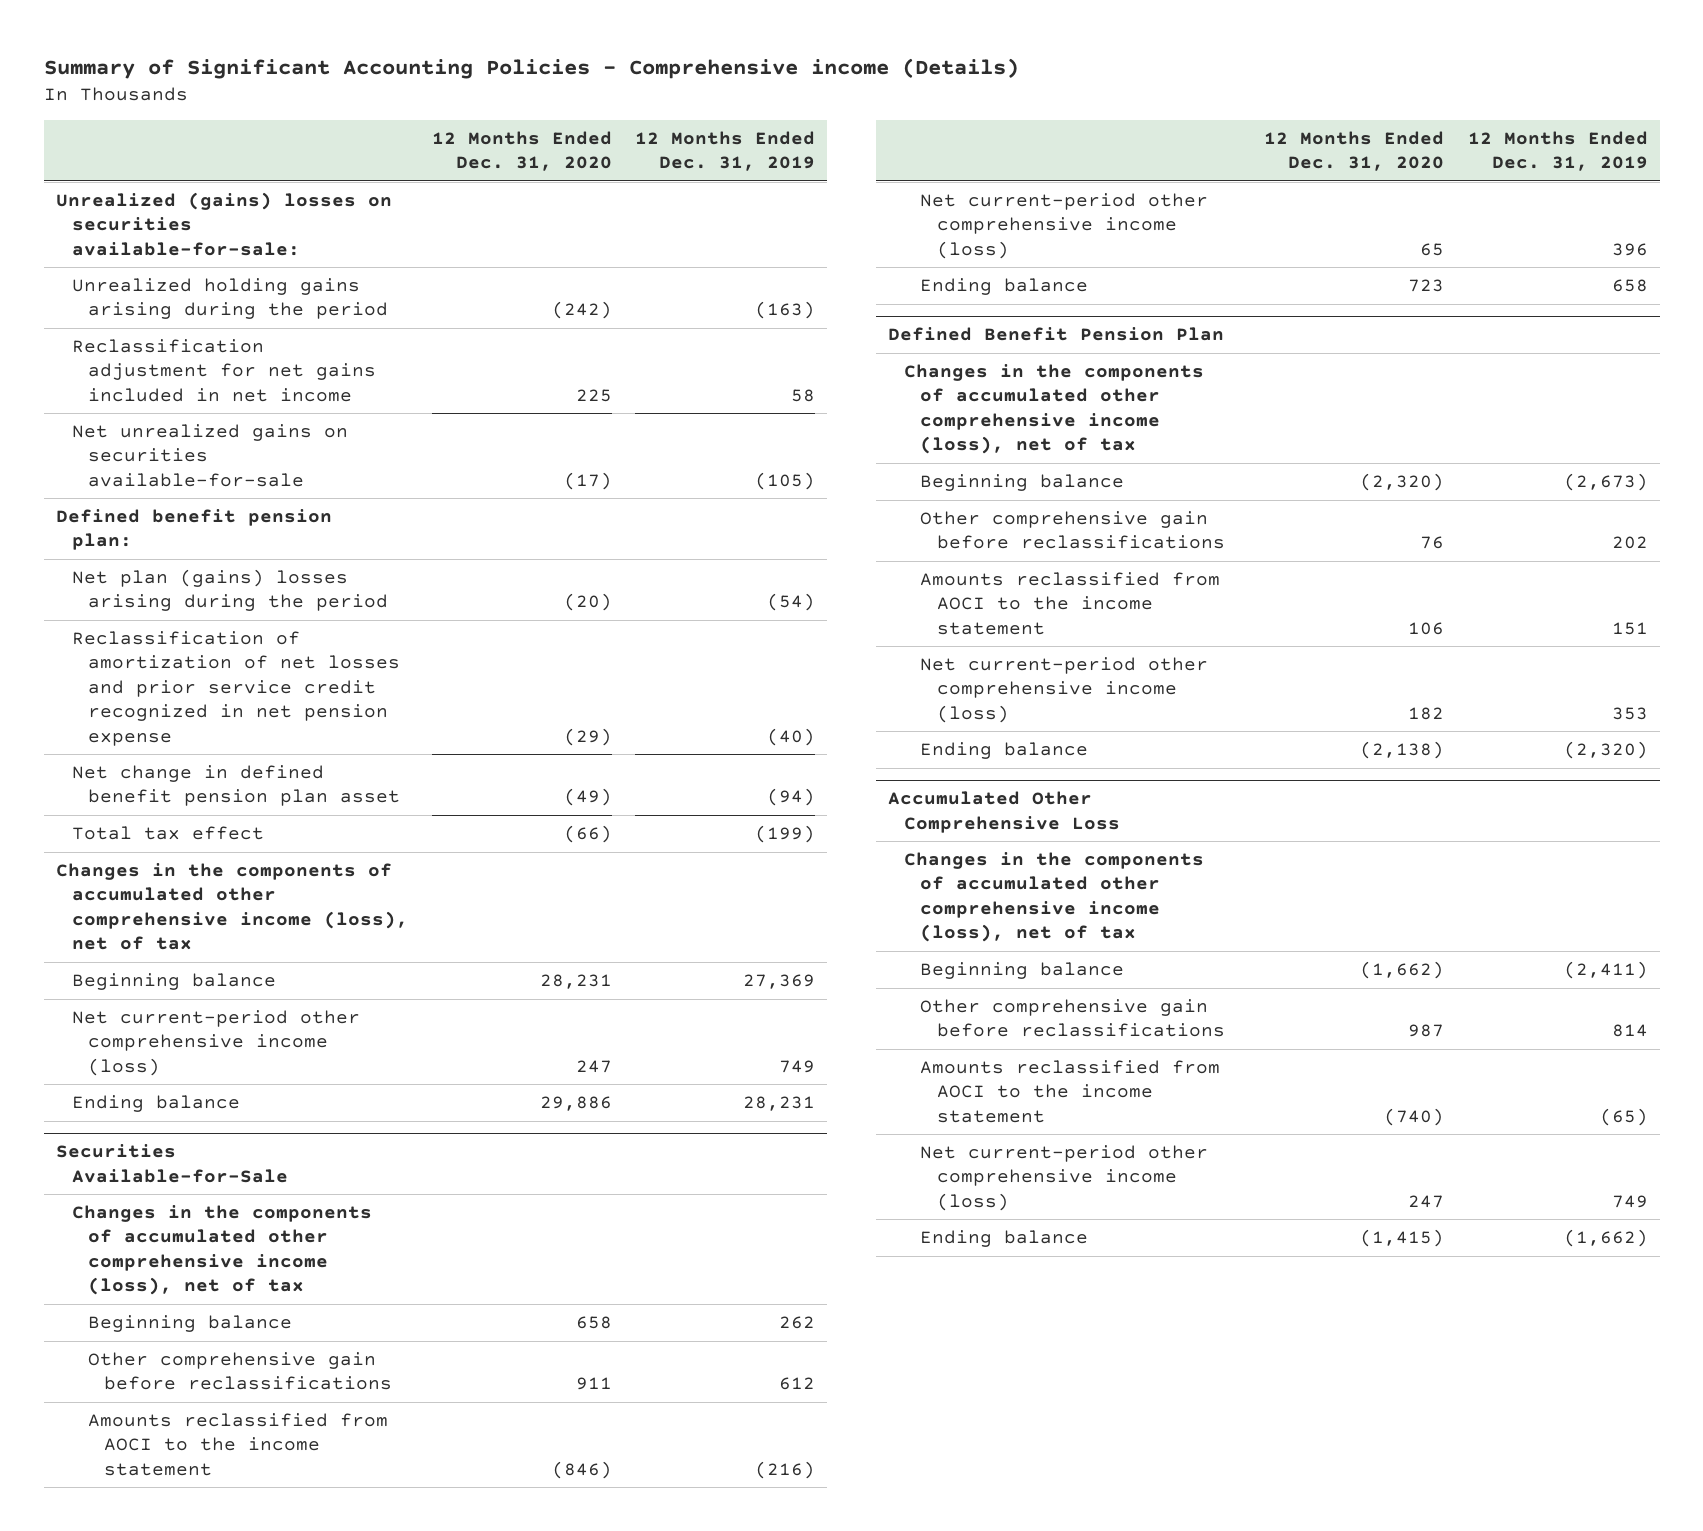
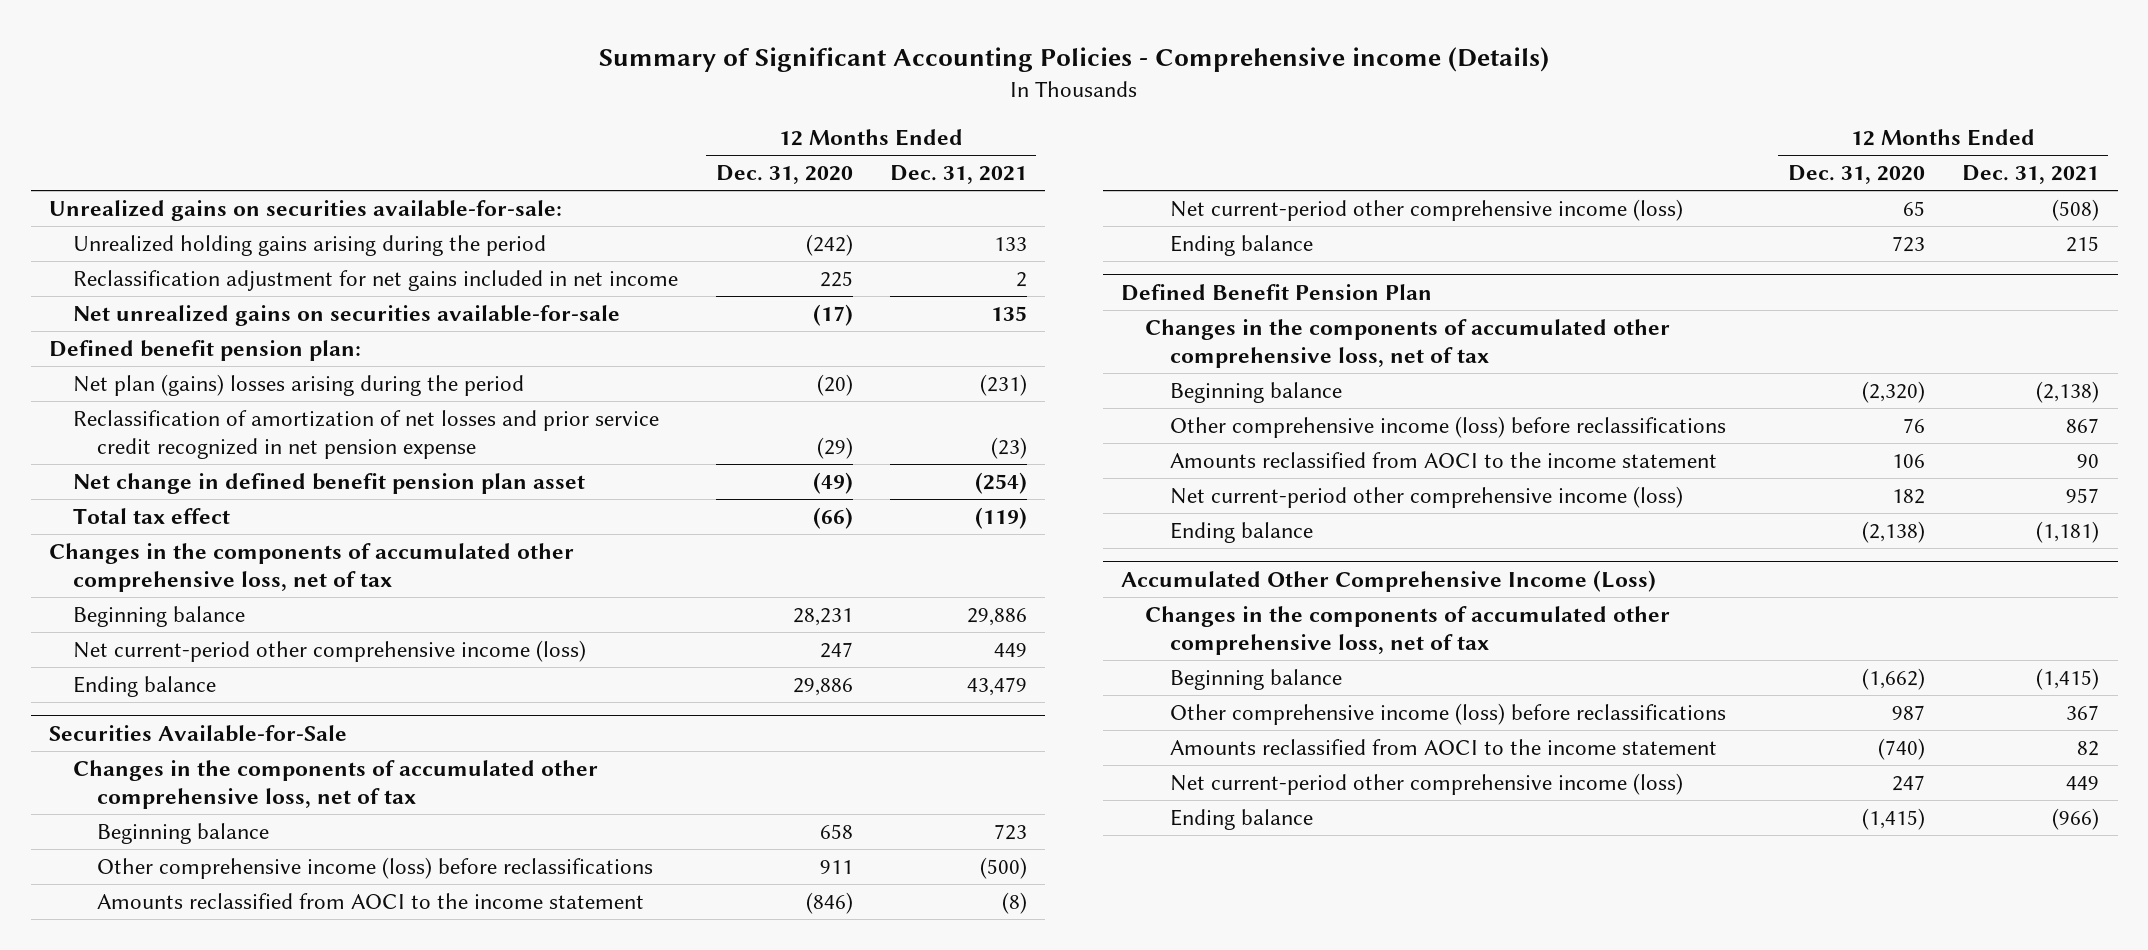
- | 12 Months Ended Dec. 31, 2020 | 12 Months Ended Dec. 31, 2019
+ | 12 Months Ended Dec. 31, 2020 | 12 Months Ended Dec. 31, 2021
- Unrealized (gains) losses on securities available-for-sale:
+ Unrealized gains on securities available-for-sale:
- Changes in the components of accumulated other comprehensive income (loss), net of tax
+ Changes in the components of accumulated other comprehensive loss, net of tax
@ Securities Available-for-Sale
- Changes in the components of accumulated other comprehensive income (loss), net of tax
+ Changes in the components of accumulated other comprehensive loss, net of tax
- Other comprehensive gain before reclassifications | 911 | 612
+ Other comprehensive income (loss) before reclassifications | 911 | (500)
@ Defined Benefit Pension Plan
- Changes in the components of accumulated other comprehensive income (loss), net of tax
+ Changes in the components of accumulated other comprehensive loss, net of tax
- Other comprehensive gain before reclassifications | 76 | 202
+ Other comprehensive income (loss) before reclassifications | 76 | 867
- Accumulated Other Comprehensive Loss
- Changes in the components of accumulated other comprehensive income (loss), net of tax
+ Accumulated Other Comprehensive Income (Loss)
+ Changes in the components of accumulated other comprehensive loss, net of tax
- Other comprehensive gain before reclassifications | 987 | 814
+ Other comprehensive income (loss) before reclassifications | 987 | 367

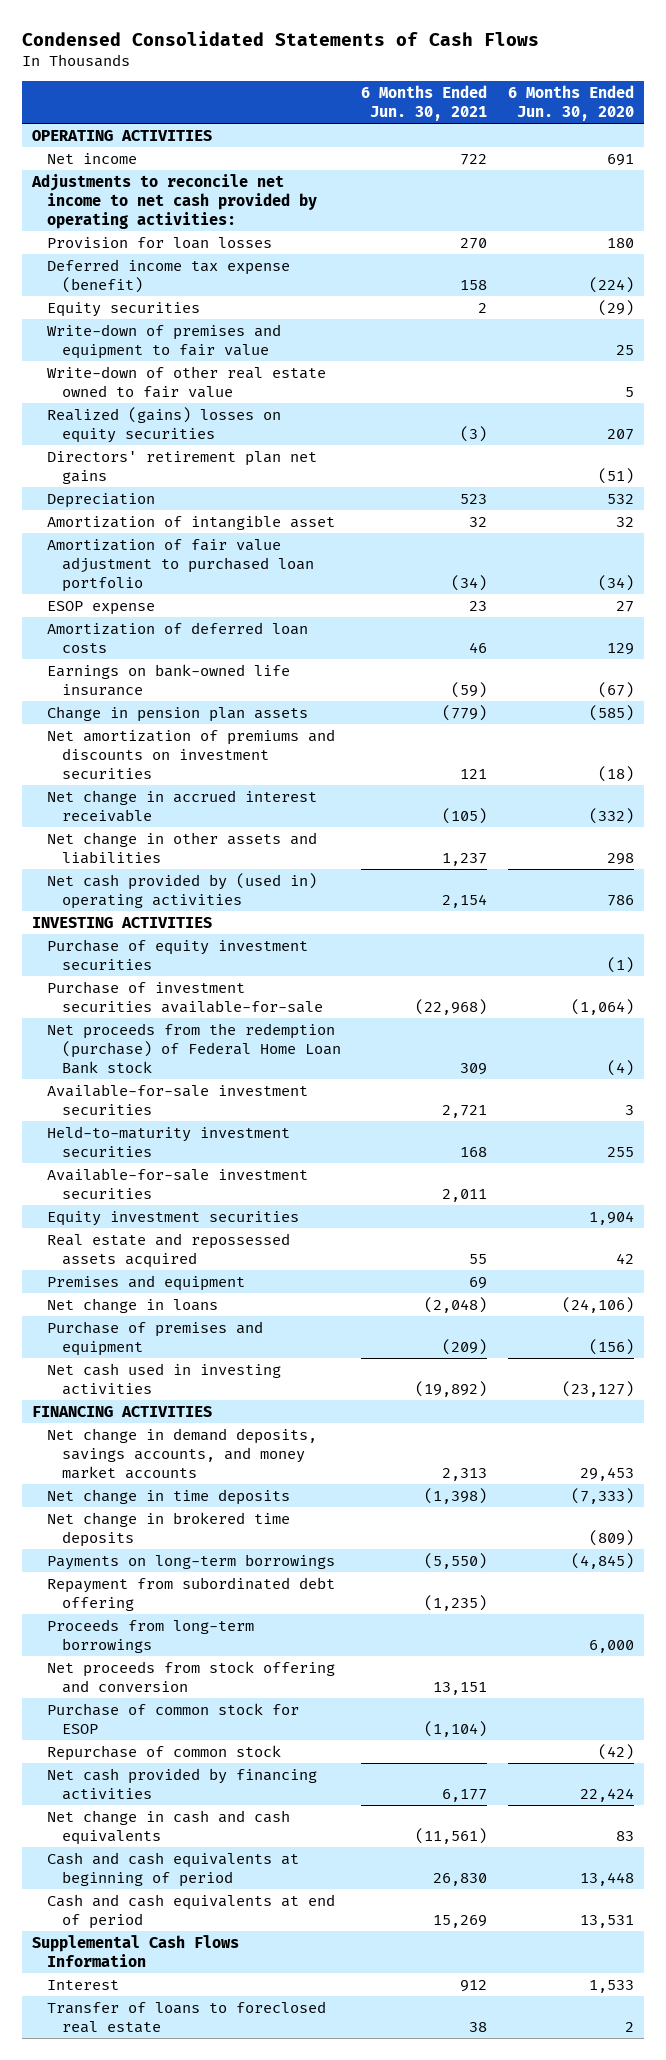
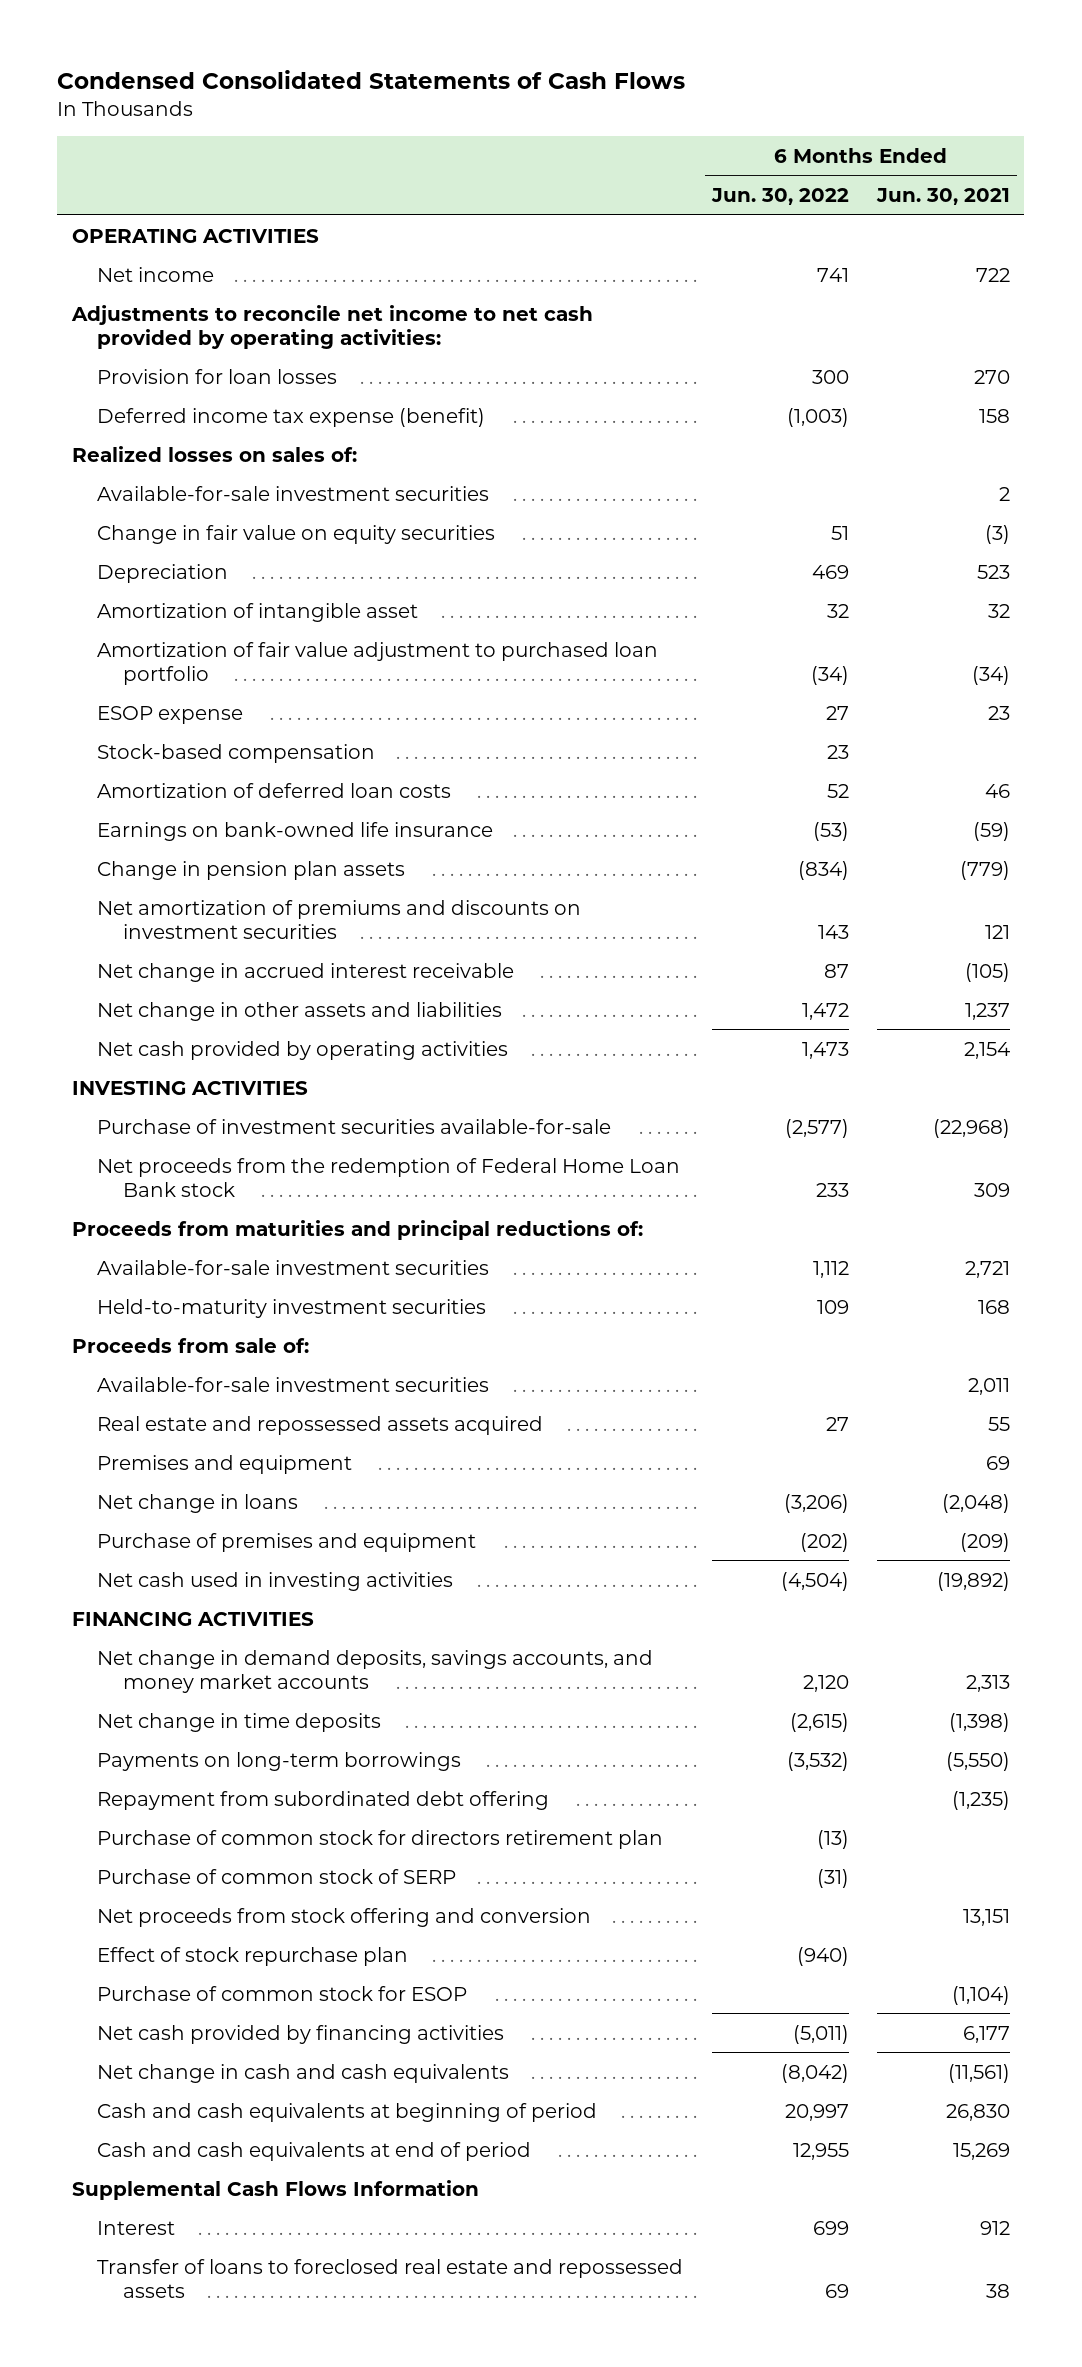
- | 6 Months Ended Jun. 30, 2021 | 6 Months Ended Jun. 30, 2020
+ | 6 Months Ended Jun. 30, 2022 | 6 Months Ended Jun. 30, 2021
- Equity securities | 2 | (29)
- Write-down of premises and equipment to fair value | | 25
- Write-down of other real estate owned to fair value | | 5
- Realized (gains) losses on equity securities | (3) | 207
- Directors' retirement plan net gains | | (51)
+ Realized losses on sales of:
+ Available-for-sale investment securities | | 2
+ Change in fair value on equity securities | 51 | (3)
+ Stock-based compensation | 23 |
- Net cash provided by (used in) operating activities | 2,154 | 786
+ Net cash provided by operating activities | 1,473 | 2,154
- Purchase of equity investment securities | | (1)
- Net proceeds from the redemption (purchase) of Federal Home Loan Bank stock | 309 | (4)
+ Net proceeds from the redemption of Federal Home Loan Bank stock | 233 | 309
+ Proceeds from maturities and principal reductions of:
+ Proceeds from sale of:
- Equity investment securities | | 1,904
- Net change in brokered time deposits | | (809)
- Proceeds from long-term borrowings | | 6,000
+ Purchase of common stock for directors retirement plan | (13) |
+ Purchase of common stock of SERP | (31) |
+ Effect of stock repurchase plan | (940) |
- Repurchase of common stock | | (42)
- Transfer of loans to foreclosed real estate | 38 | 2
+ Transfer of loans to foreclosed real estate and repossessed assets | 69 | 38

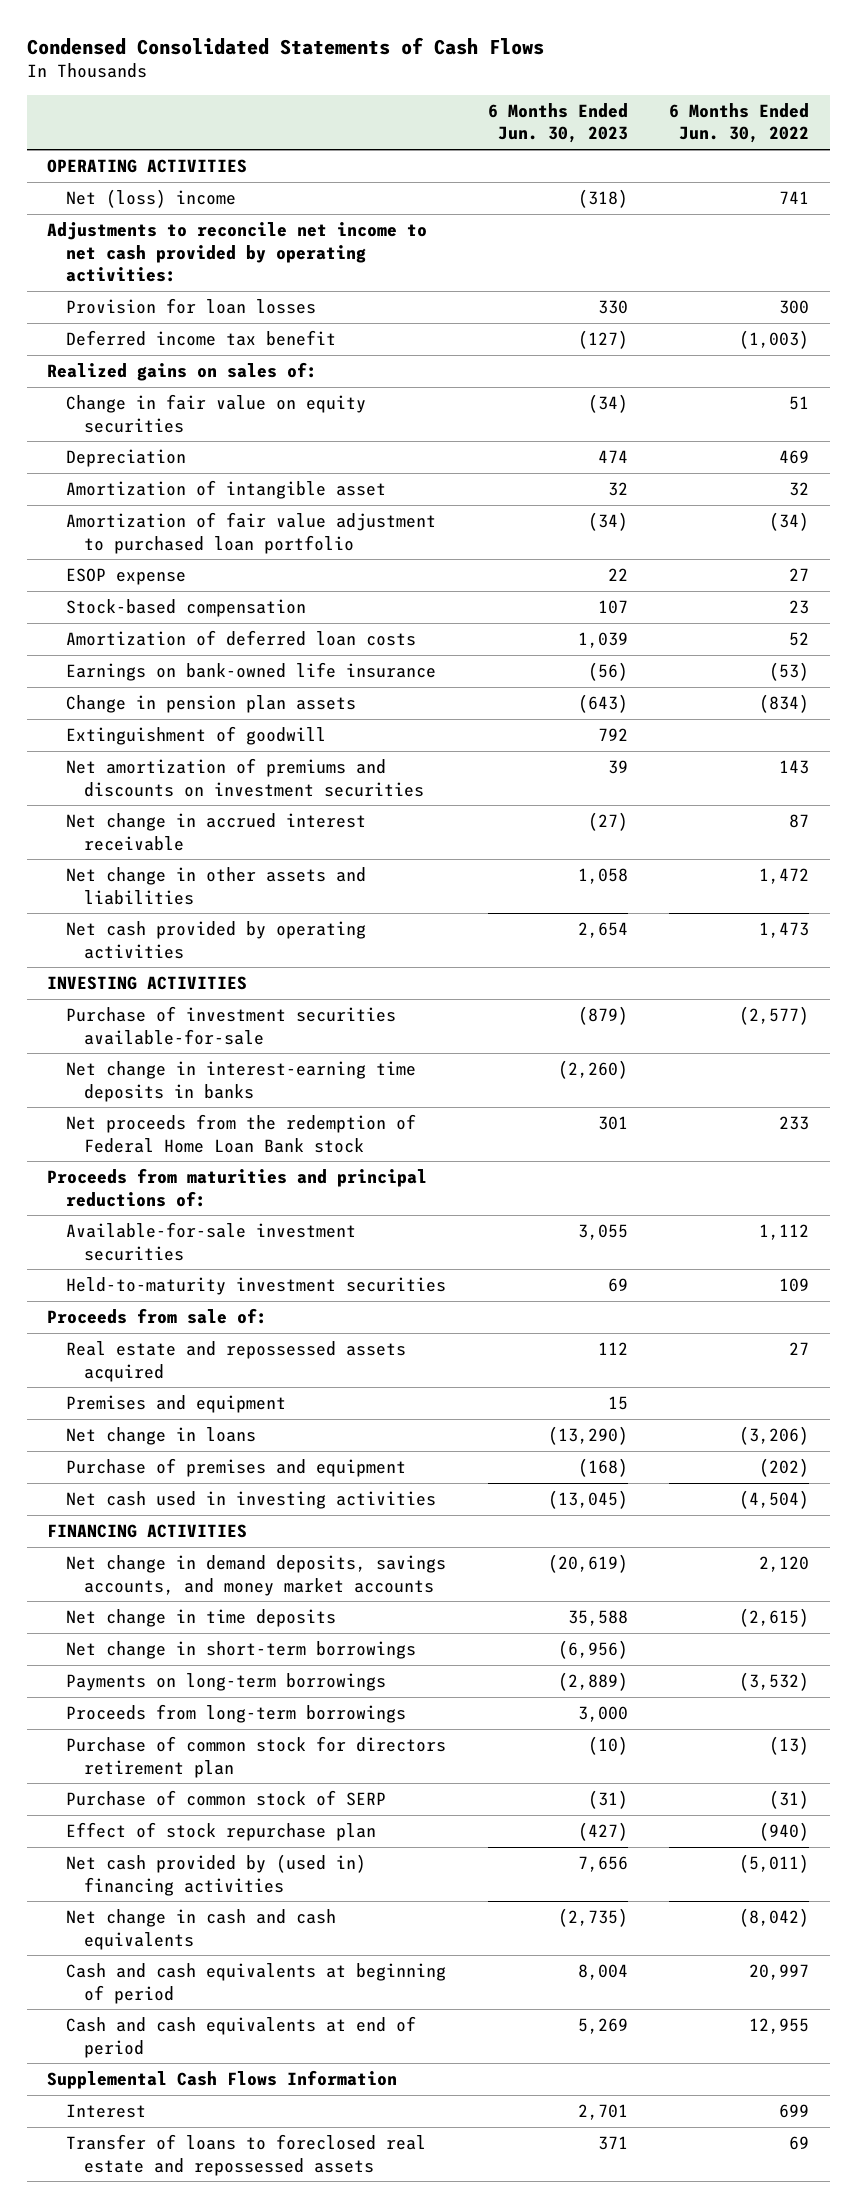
- | 6 Months Ended Jun. 30, 2022 | 6 Months Ended Jun. 30, 2021
+ | 6 Months Ended Jun. 30, 2023 | 6 Months Ended Jun. 30, 2022
- Net income | 741 | 722
+ Net (loss) income | (318) | 741
- Deferred income tax expense (benefit) | (1,003) | 158
- Realized losses on sales of:
- Available-for-sale investment securities | | 2
+ Deferred income tax benefit | (127) | (1,003)
+ Realized gains on sales of:
+ Extinguishment of goodwill | 792 |
+ Net change in interest-earning time deposits in banks | (2,260) |
- Available-for-sale investment securities | | 2,011
+ Net change in short-term borrowings | (6,956) |
- Repayment from subordinated debt offering | | (1,235)
+ Proceeds from long-term borrowings | 3,000 |
- Net proceeds from stock offering and conversion | | 13,151
- Purchase of common stock for ESOP | | (1,104)
- Net cash provided by financing activities | (5,011) | 6,177
+ Net cash provided by (used in) financing activities | 7,656 | (5,011)

